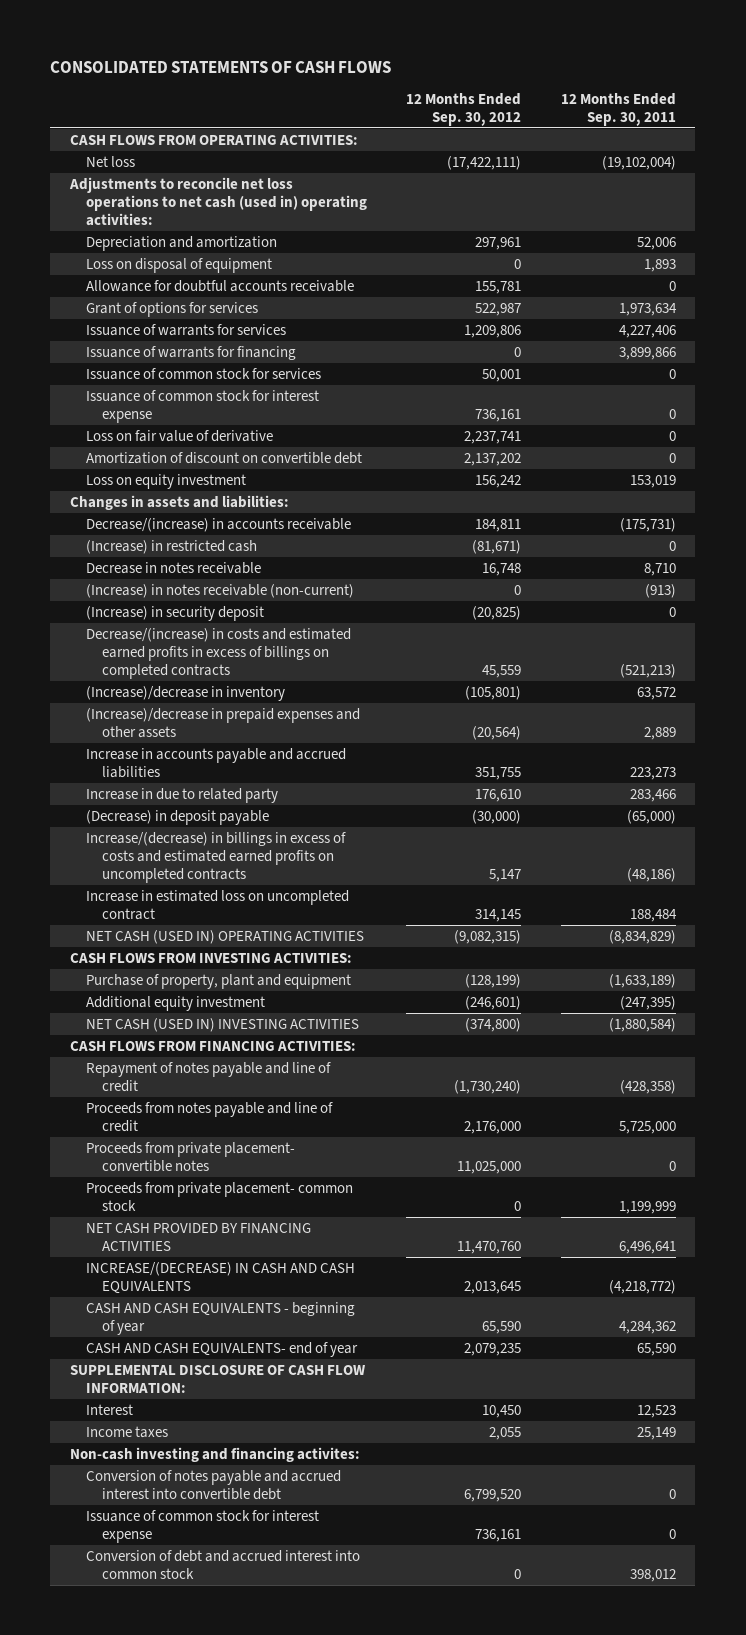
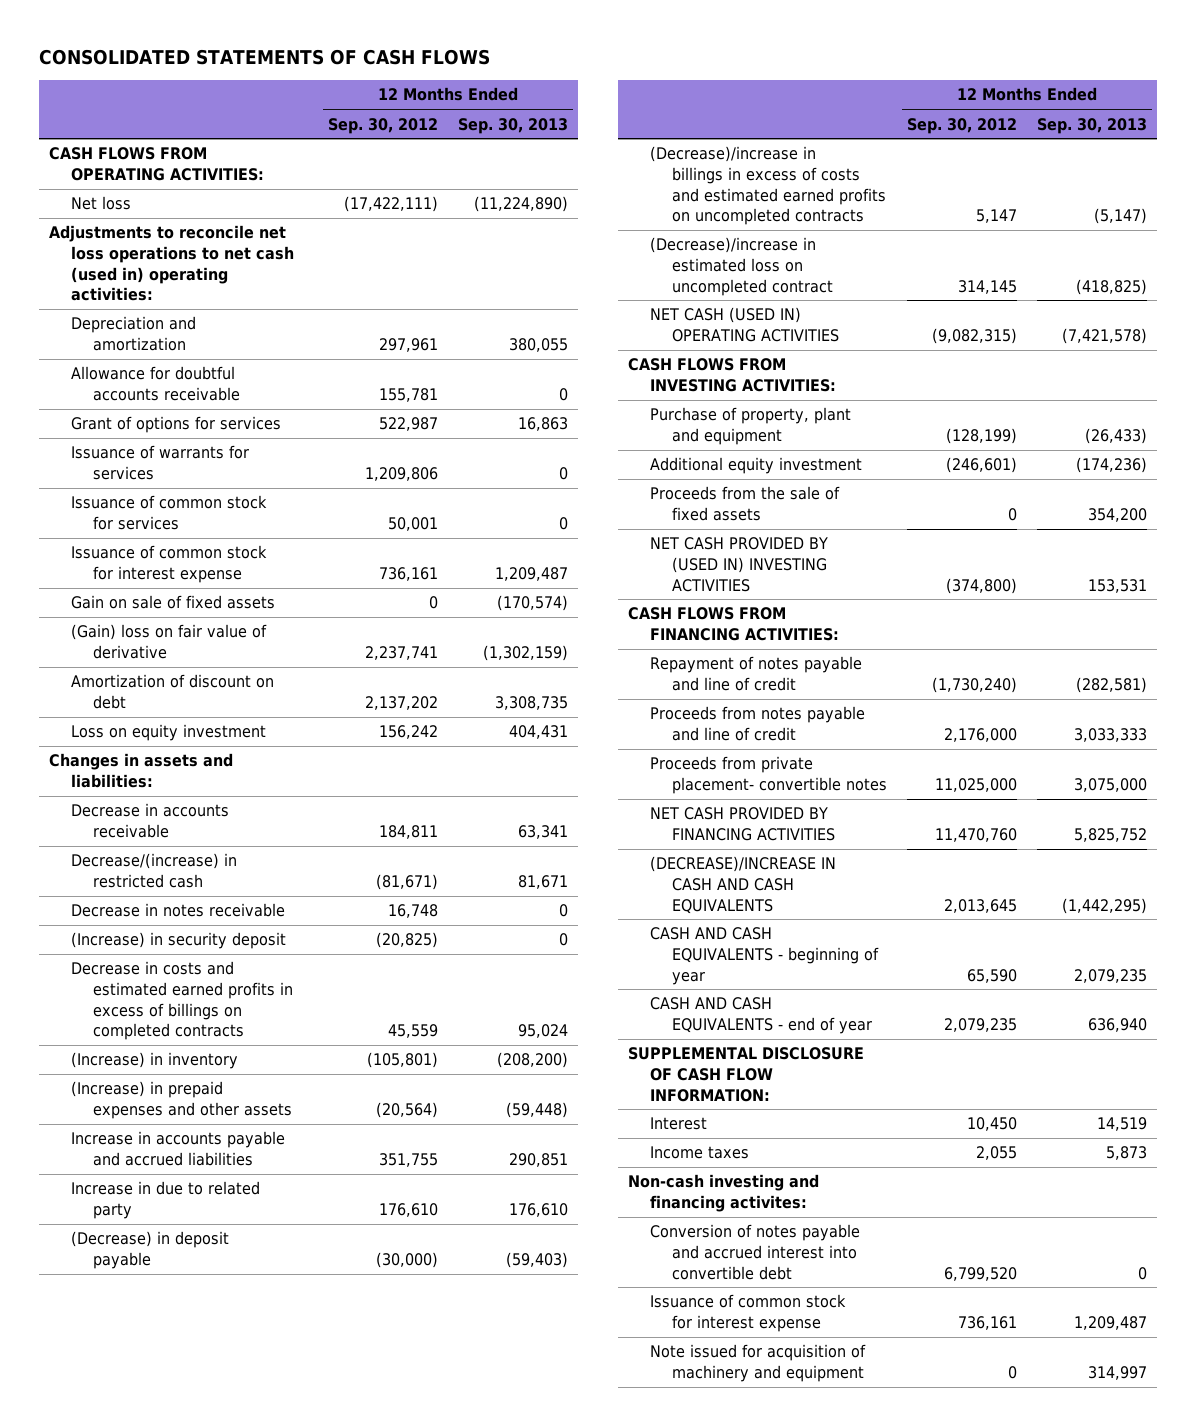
- | 12 Months Ended Sep. 30, 2012 | 12 Months Ended Sep. 30, 2011
+ | 12 Months Ended Sep. 30, 2012 | 12 Months Ended Sep. 30, 2013
- Loss on disposal of equipment | 0 | 1,893
- Issuance of warrants for financing | 0 | 3,899,866
- Loss on fair value of derivative | 2,237,741 | 0
- Amortization of discount on convertible debt | 2,137,202 | 0
+ Gain on sale of fixed assets | 0 | (170,574)
+ (Gain) loss on fair value of derivative | 2,237,741 | (1,302,159)
+ Amortization of discount on debt | 2,137,202 | 3,308,735
- Decrease/(increase) in accounts receivable | 184,811 | (175,731)
- (Increase) in restricted cash | (81,671) | 0
+ Decrease in accounts receivable | 184,811 | 63,341
+ Decrease/(increase) in restricted cash | (81,671) | 81,671
- (Increase) in notes receivable (non-current) | 0 | (913)
- Decrease/(increase) in costs and estimated earned profits in excess of billings on completed contracts | 45,559 | (521,213)
- (Increase)/decrease in inventory | (105,801) | 63,572
- (Increase)/decrease in prepaid expenses and other assets | (20,564) | 2,889
+ Decrease in costs and estimated earned profits in excess of billings on completed contracts | 45,559 | 95,024
+ (Increase) in inventory | (105,801) | (208,200)
+ (Increase) in prepaid expenses and other assets | (20,564) | (59,448)
- Increase/(decrease) in billings in excess of costs and estimated earned profits on uncompleted contracts | 5,147 | (48,186)
- Increase in estimated loss on uncompleted contract | 314,145 | 188,484
+ (Decrease)/increase in billings in excess of costs and estimated earned profits on uncompleted contracts | 5,147 | (5,147)
+ (Decrease)/increase in estimated loss on uncompleted contract | 314,145 | (418,825)
- NET CASH (USED IN) INVESTING ACTIVITIES | (374,800) | (1,880,584)
+ Proceeds from the sale of fixed assets | 0 | 354,200
+ NET CASH PROVIDED BY (USED IN) INVESTING ACTIVITIES | (374,800) | 153,531
- Proceeds from private placement- common stock | 0 | 1,199,999
- INCREASE/(DECREASE) IN CASH AND CASH EQUIVALENTS | 2,013,645 | (4,218,772)
+ (DECREASE)/INCREASE IN CASH AND CASH EQUIVALENTS | 2,013,645 | (1,442,295)
- CASH AND CASH EQUIVALENTS- end of year | 2,079,235 | 65,590
+ CASH AND CASH EQUIVALENTS - end of year | 2,079,235 | 636,940
- Conversion of debt and accrued interest into common stock | 0 | 398,012
+ Note issued for acquisition of machinery and equipment | 0 | 314,997

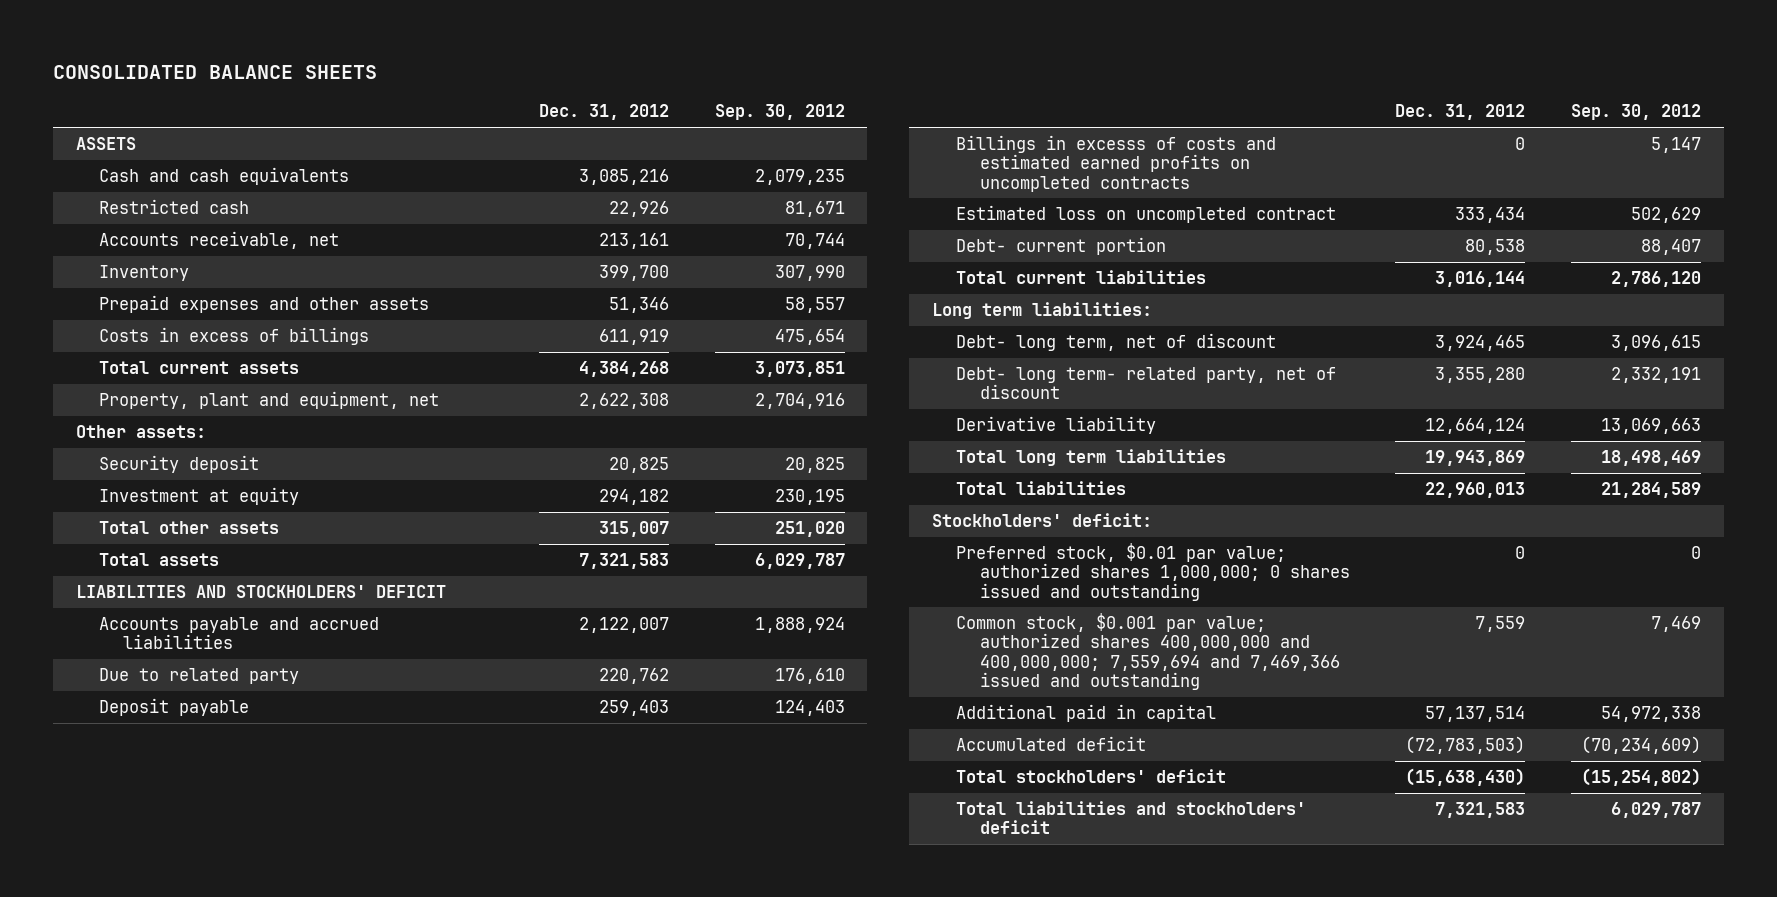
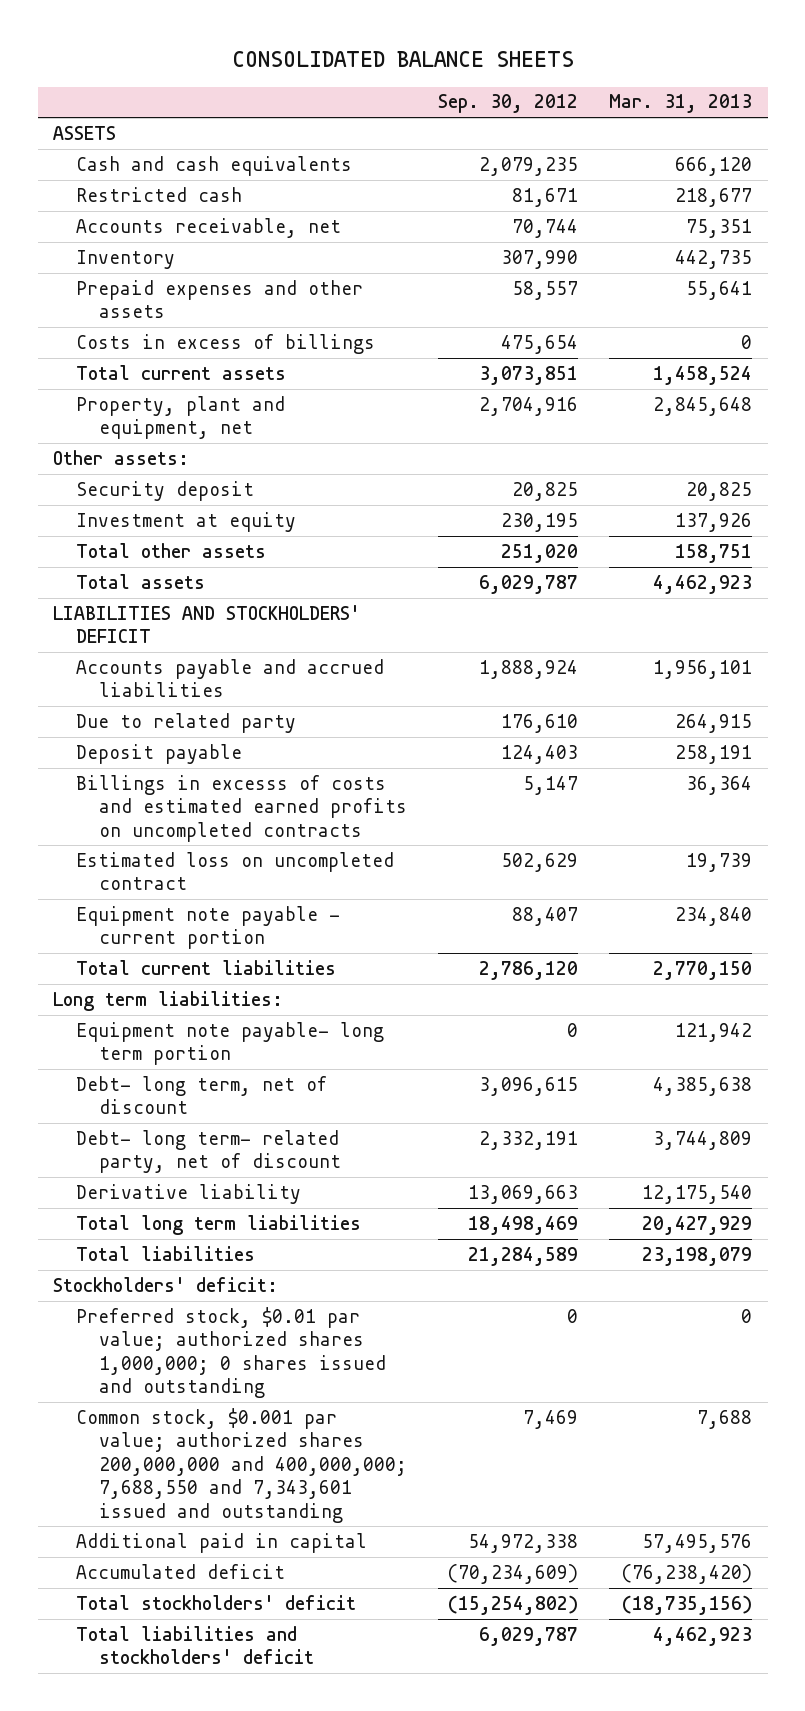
- | Dec. 31, 2012 | Sep. 30, 2012
+ | Sep. 30, 2012 | Mar. 31, 2013
- Debt- current portion | 80,538 | 88,407
+ Equipment note payable - current portion | 88,407 | 234,840
+ Equipment note payable- long term portion | 0 | 121,942
- Common stock, $0.001 par value; authorized shares 400,000,000 and 400,000,000; 7,559,694 and 7,469,366 issued and outstanding | 7,559 | 7,469
+ Common stock, $0.001 par value; authorized shares 200,000,000 and 400,000,000; 7,688,550 and 7,343,601 issued and outstanding | 7,469 | 7,688

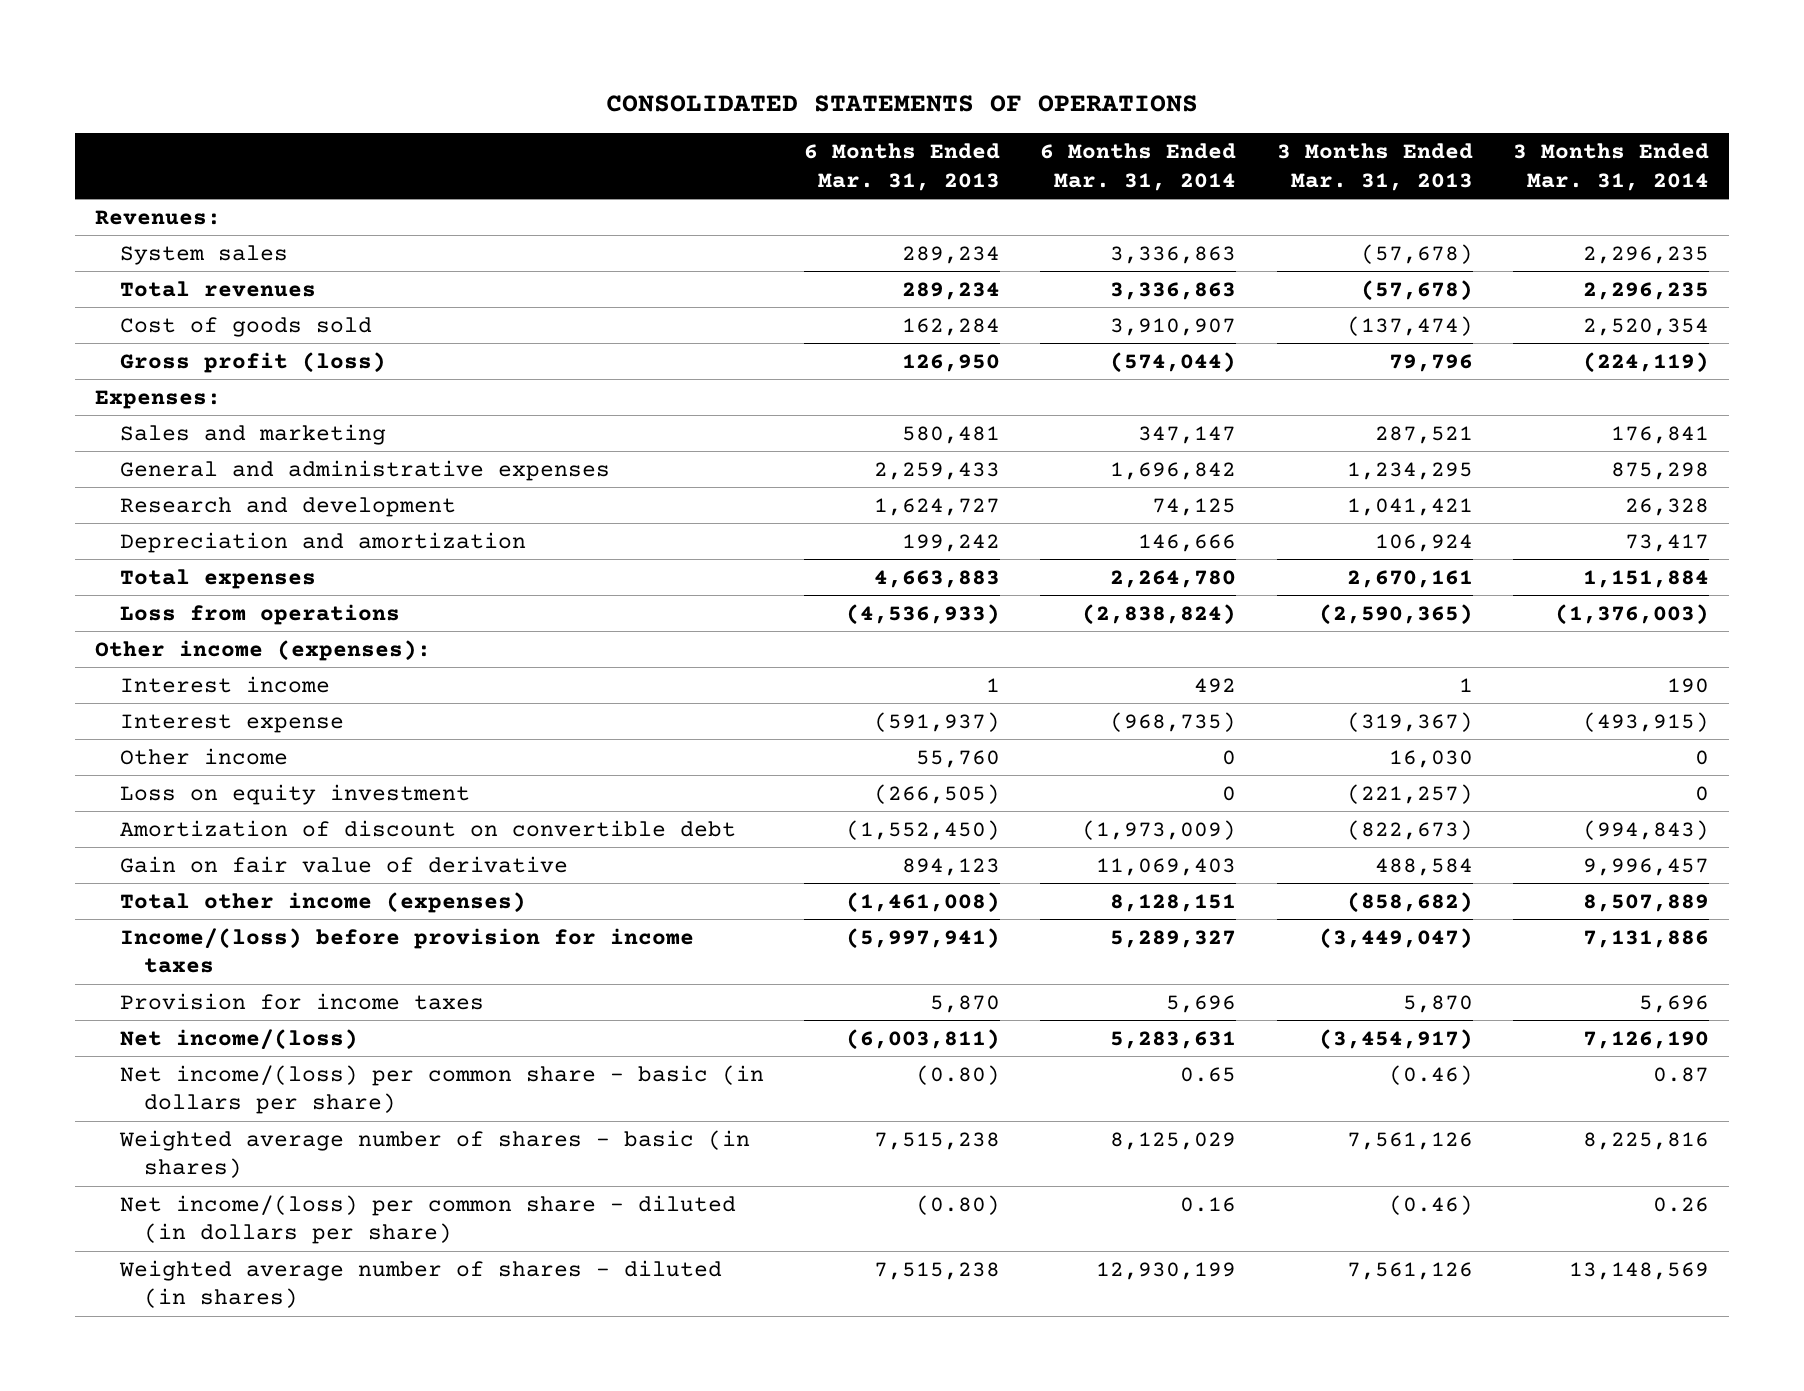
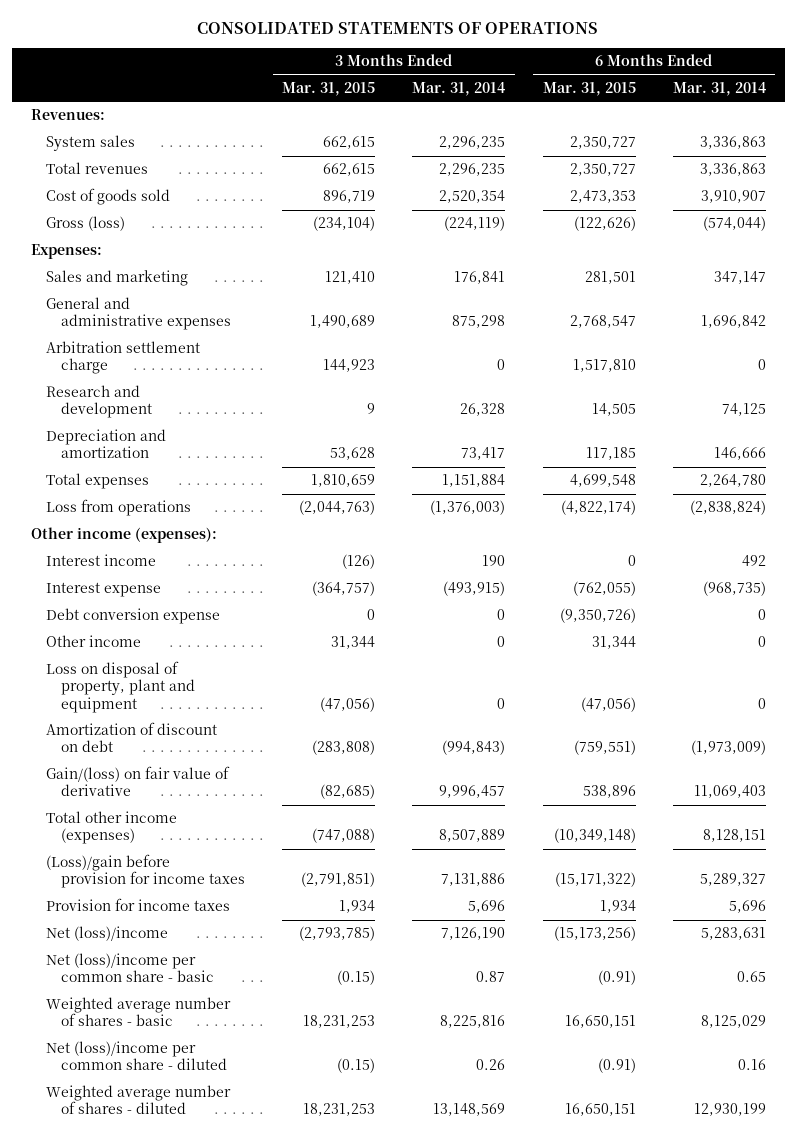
- | 6 Months Ended Mar. 31, 2013 | 6 Months Ended Mar. 31, 2014 | 3 Months Ended Mar. 31, 2013 | 3 Months Ended Mar. 31, 2014
+ | 3 Months Ended Mar. 31, 2015 | 3 Months Ended Mar. 31, 2014 | 6 Months Ended Mar. 31, 2015 | 6 Months Ended Mar. 31, 2014
- Gross profit (loss) | 126,950 | (574,044) | 79,796 | (224,119)
+ Gross (loss) | (234,104) | (224,119) | (122,626) | (574,044)
+ Arbitration settlement charge | 144,923 | 0 | 1,517,810 | 0
+ Debt conversion expense | 0 | 0 | (9,350,726) | 0
- Loss on equity investment | (266,505) | 0 | (221,257) | 0
- Amortization of discount on convertible debt | (1,552,450) | (1,973,009) | (822,673) | (994,843)
- Gain on fair value of derivative | 894,123 | 11,069,403 | 488,584 | 9,996,457
+ Loss on disposal of property, plant and equipment | (47,056) | 0 | (47,056) | 0
+ Amortization of discount on debt | (283,808) | (994,843) | (759,551) | (1,973,009)
+ Gain/(loss) on fair value of derivative | (82,685) | 9,996,457 | 538,896 | 11,069,403
- Income/(loss) before provision for income taxes | (5,997,941) | 5,289,327 | (3,449,047) | 7,131,886
+ (Loss)/gain before provision for income taxes | (2,791,851) | 7,131,886 | (15,171,322) | 5,289,327
- Net income/(loss) | (6,003,811) | 5,283,631 | (3,454,917) | 7,126,190
- Net income/(loss) per common share - basic (in dollars per share) | (0.80) | 0.65 | (0.46) | 0.87
- Weighted average number of shares - basic (in shares) | 7,515,238 | 8,125,029 | 7,561,126 | 8,225,816
- Net income/(loss) per common share - diluted (in dollars per share) | (0.80) | 0.16 | (0.46) | 0.26
- Weighted average number of shares - diluted (in shares) | 7,515,238 | 12,930,199 | 7,561,126 | 13,148,569
+ Net (loss)/income | (2,793,785) | 7,126,190 | (15,173,256) | 5,283,631
+ Net (loss)/income per common share - basic | (0.15) | 0.87 | (0.91) | 0.65
+ Weighted average number of shares - basic | 18,231,253 | 8,225,816 | 16,650,151 | 8,125,029
+ Net (loss)/income per common share - diluted | (0.15) | 0.26 | (0.91) | 0.16
+ Weighted average number of shares - diluted | 18,231,253 | 13,148,569 | 16,650,151 | 12,930,199

